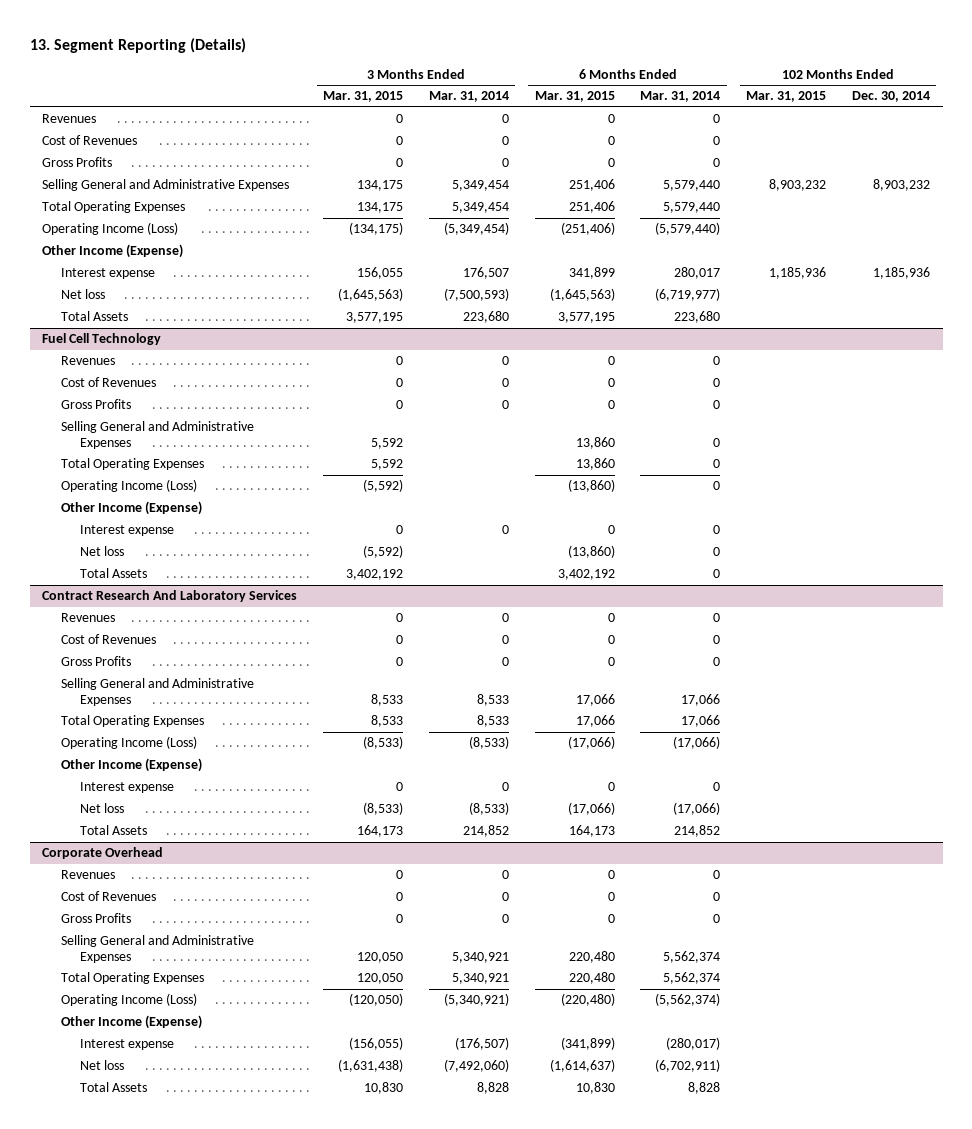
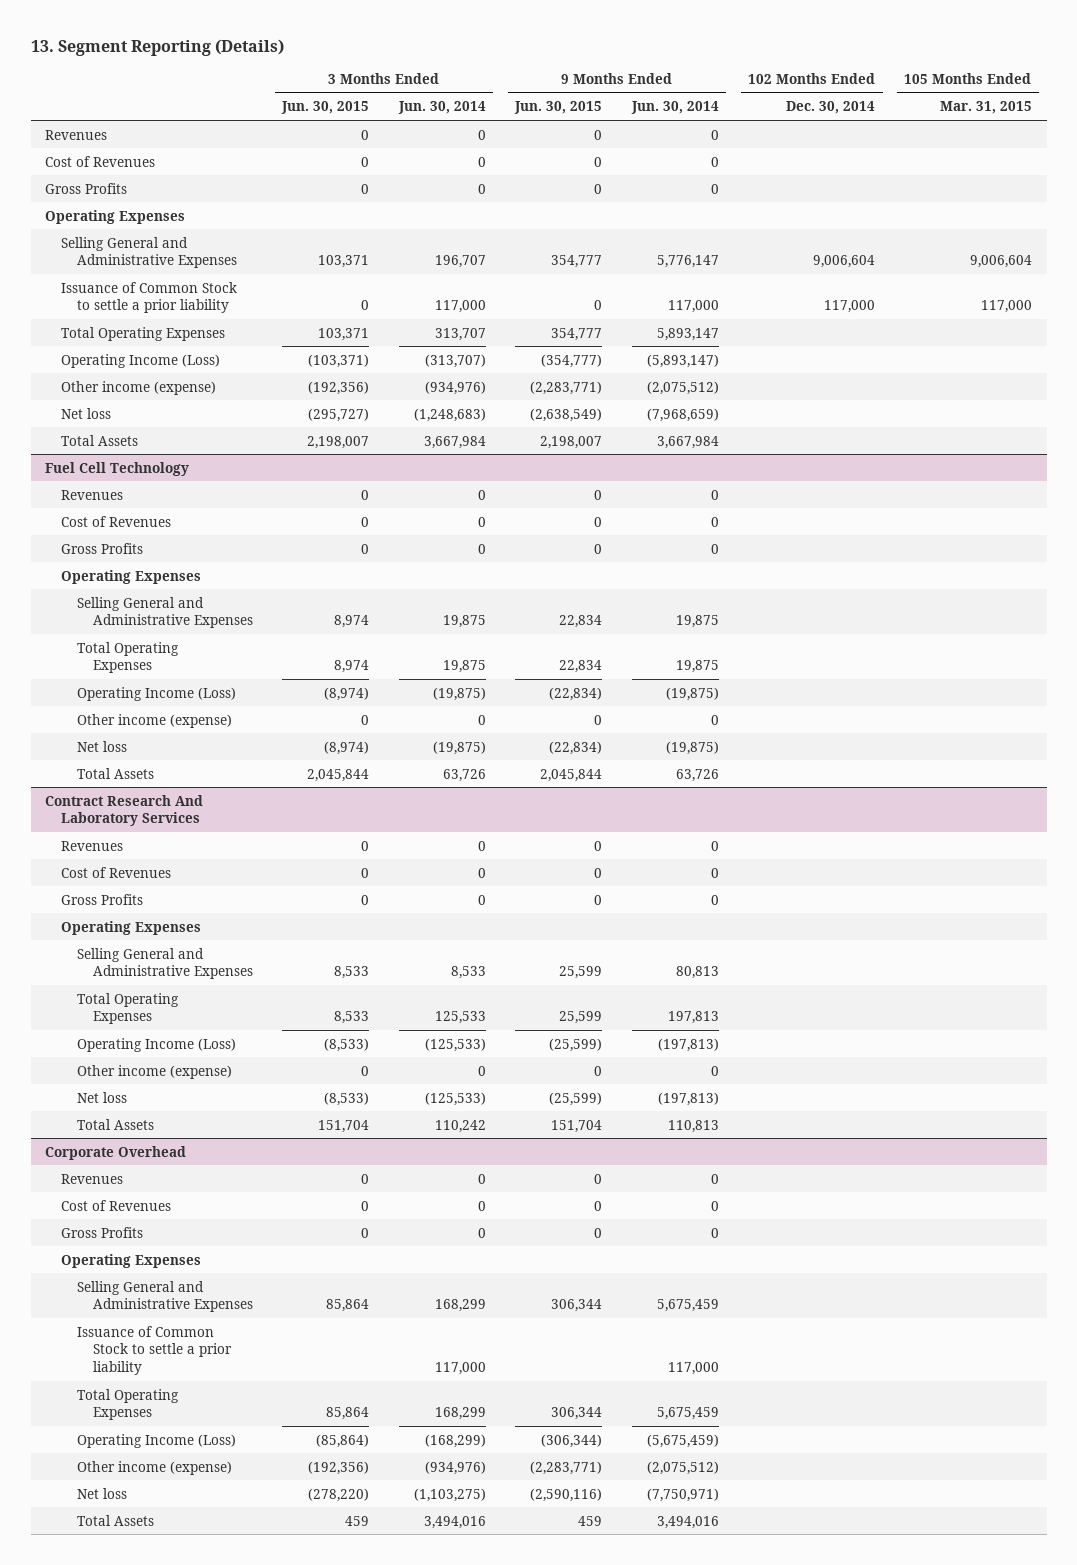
- | 3 Months Ended Mar. 31, 2015 | 3 Months Ended Mar. 31, 2014 | 6 Months Ended Mar. 31, 2015 | 6 Months Ended Mar. 31, 2014 | 102 Months Ended Mar. 31, 2015 | 102 Months Ended Dec. 30, 2014
+ | 3 Months Ended Jun. 30, 2015 | 3 Months Ended Jun. 30, 2014 | 9 Months Ended Jun. 30, 2015 | 9 Months Ended Jun. 30, 2014 | 102 Months Ended Dec. 30, 2014 | 105 Months Ended Mar. 31, 2015
- Selling General and Administrative Expenses | 134,175 | 5,349,454 | 251,406 | 5,579,440 | 8,903,232 | 8,903,232
+ Operating Expenses
+ Selling General and Administrative Expenses | 103,371 | 196,707 | 354,777 | 5,776,147 | 9,006,604 | 9,006,604
+ Issuance of Common Stock to settle a prior liability | 0 | 117,000 | 0 | 117,000 | 117,000 | 117,000
- Other Income (Expense)
- Interest expense | 156,055 | 176,507 | 341,899 | 280,017 | 1,185,936 | 1,185,936
+ Other income (expense) | (192,356) | (934,976) | (2,283,771) | (2,075,512) | |
@ Fuel Cell Technology
+ Operating Expenses
- Other Income (Expense)
- Interest expense | 0 | 0 | 0 | 0 | |
+ Other income (expense) | 0 | 0 | 0 | 0 | |
@ Contract Research And Laboratory Services
+ Operating Expenses
- Other Income (Expense)
- Interest expense | 0 | 0 | 0 | 0 | |
+ Other income (expense) | 0 | 0 | 0 | 0 | |
@ Corporate Overhead
+ Operating Expenses
+ Issuance of Common Stock to settle a prior liability | | 117,000 | | 117,000 | |
- Other Income (Expense)
- Interest expense | (156,055) | (176,507) | (341,899) | (280,017) | |
+ Other income (expense) | (192,356) | (934,976) | (2,283,771) | (2,075,512) | |

